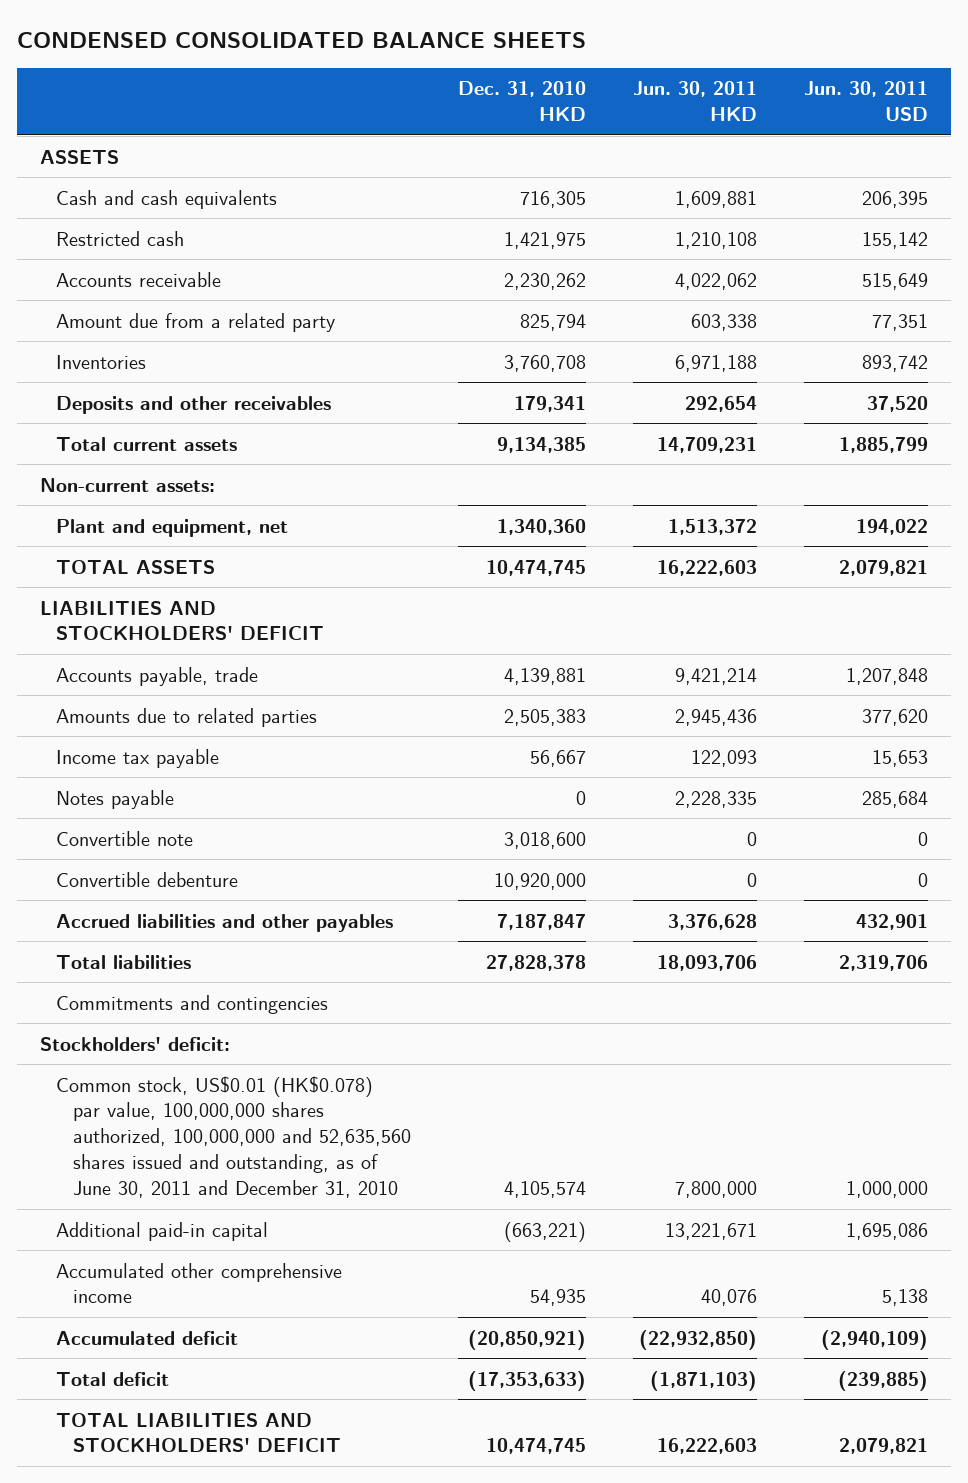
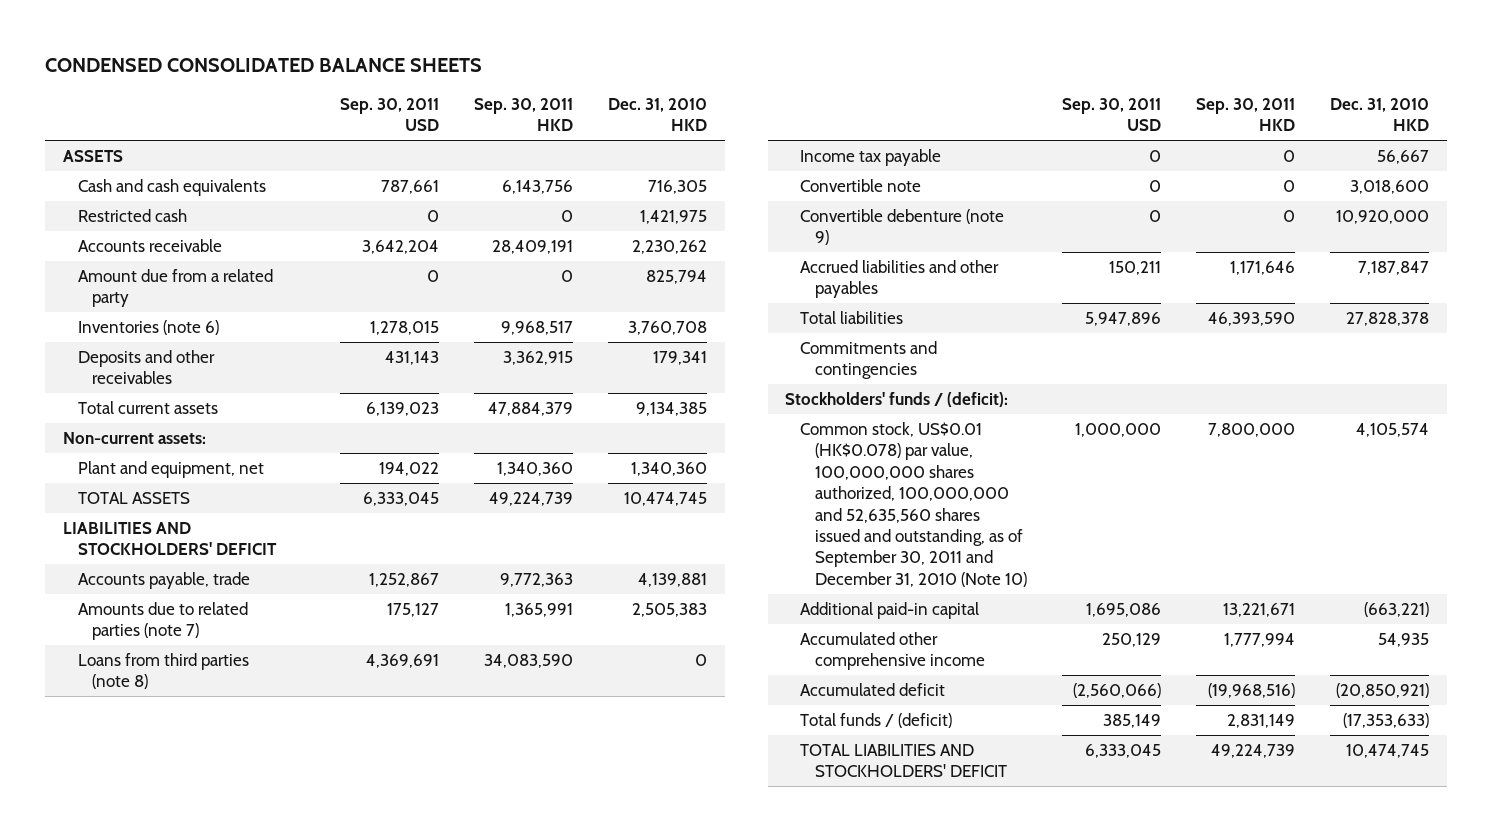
- | Dec. 31, 2010 HKD | Jun. 30, 2011 HKD | Jun. 30, 2011 USD
+ | Sep. 30, 2011 USD | Sep. 30, 2011 HKD | Dec. 31, 2010 HKD
- Inventories | 3,760,708 | 6,971,188 | 893,742
+ Inventories (note 6) | 1,278,015 | 9,968,517 | 3,760,708
- Amounts due to related parties | 2,505,383 | 2,945,436 | 377,620
+ Amounts due to related parties (note 7) | 175,127 | 1,365,991 | 2,505,383
+ Loans from third parties (note 8) | 4,369,691 | 34,083,590 | 0
- Notes payable | 0 | 2,228,335 | 285,684
- Convertible debenture | 10,920,000 | 0 | 0
+ Convertible debenture (note 9) | 0 | 0 | 10,920,000
- Stockholders' deficit:
- Common stock, US$0.01 (HK$0.078) par value, 100,000,000 shares authorized, 100,000,000 and 52,635,560 shares issued and outstanding, as of June 30, 2011 and December 31, 2010 | 4,105,574 | 7,800,000 | 1,000,000
+ Stockholders' funds / (deficit):
+ Common stock, US$0.01 (HK$0.078) par value, 100,000,000 shares authorized, 100,000,000 and 52,635,560 shares issued and outstanding, as of September 30, 2011 and December 31, 2010 (Note 10) | 1,000,000 | 7,800,000 | 4,105,574
- Total deficit | (17,353,633) | (1,871,103) | (239,885)
+ Total funds / (deficit) | 385,149 | 2,831,149 | (17,353,633)

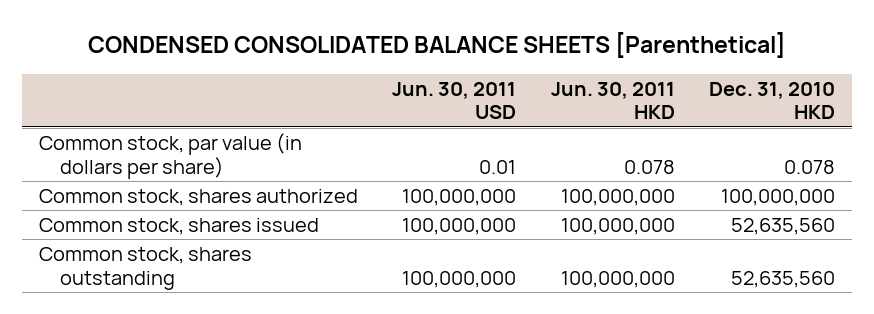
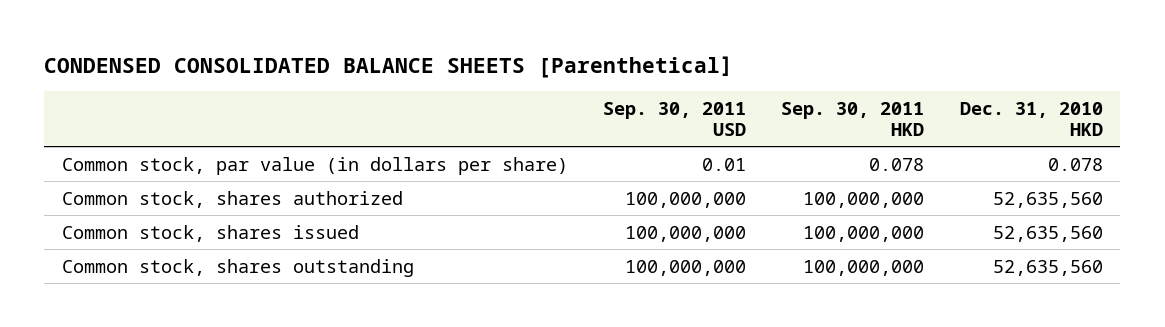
- | Jun. 30, 2011 USD | Jun. 30, 2011 HKD | Dec. 31, 2010 HKD
+ | Sep. 30, 2011 USD | Sep. 30, 2011 HKD | Dec. 31, 2010 HKD
- Common stock, shares authorized | 100,000,000 | 100,000,000 | 100,000,000
+ Common stock, shares authorized | 100,000,000 | 100,000,000 | 52,635,560

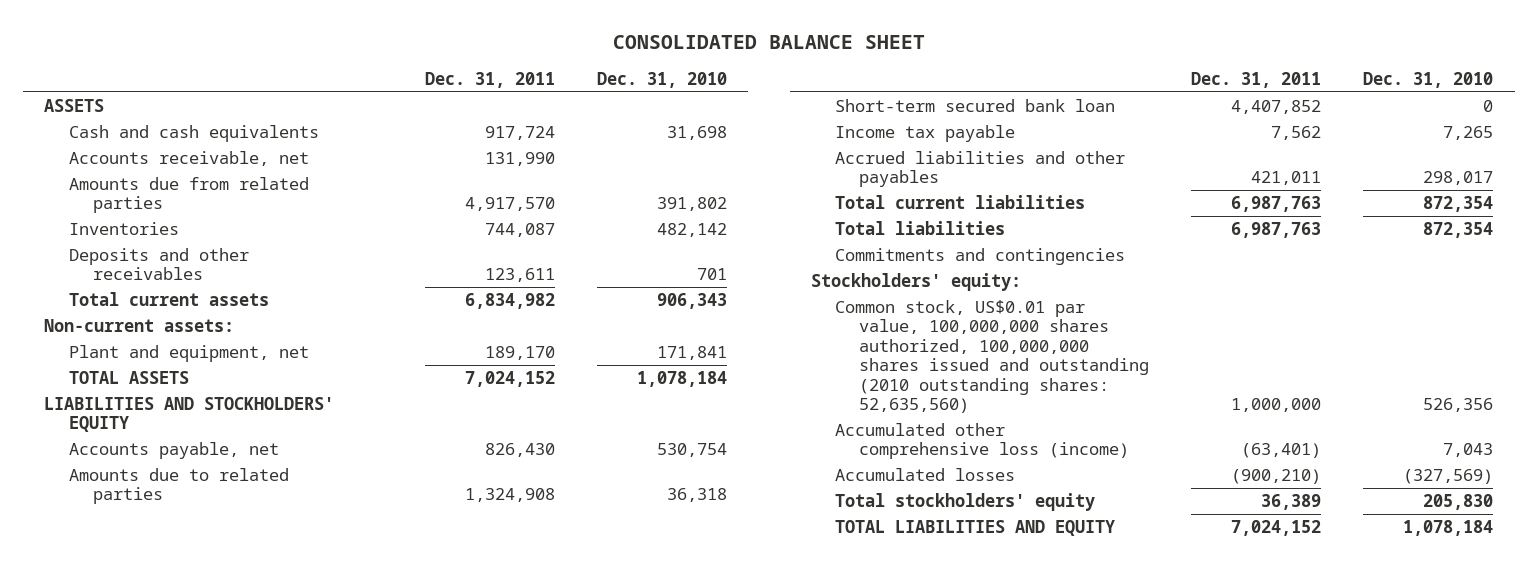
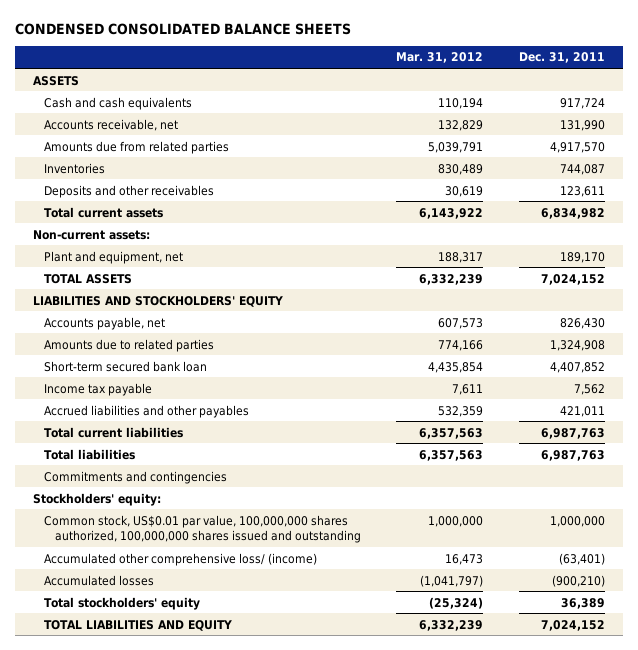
- CONSOLIDATED BALANCE SHEET
+ CONDENSED CONSOLIDATED BALANCE SHEETS
- | Dec. 31, 2011 | Dec. 31, 2010
+ | Mar. 31, 2012 | Dec. 31, 2011
- Common stock, US$0.01 par value, 100,000,000 shares authorized, 100,000,000 shares issued and outstanding (2010 outstanding shares: 52,635,560) | 1,000,000 | 526,356
- Accumulated other comprehensive loss (income) | (63,401) | 7,043
+ Common stock, US$0.01 par value, 100,000,000 shares authorized, 100,000,000 shares issued and outstanding | 1,000,000 | 1,000,000
+ Accumulated other comprehensive loss/ (income) | 16,473 | (63,401)

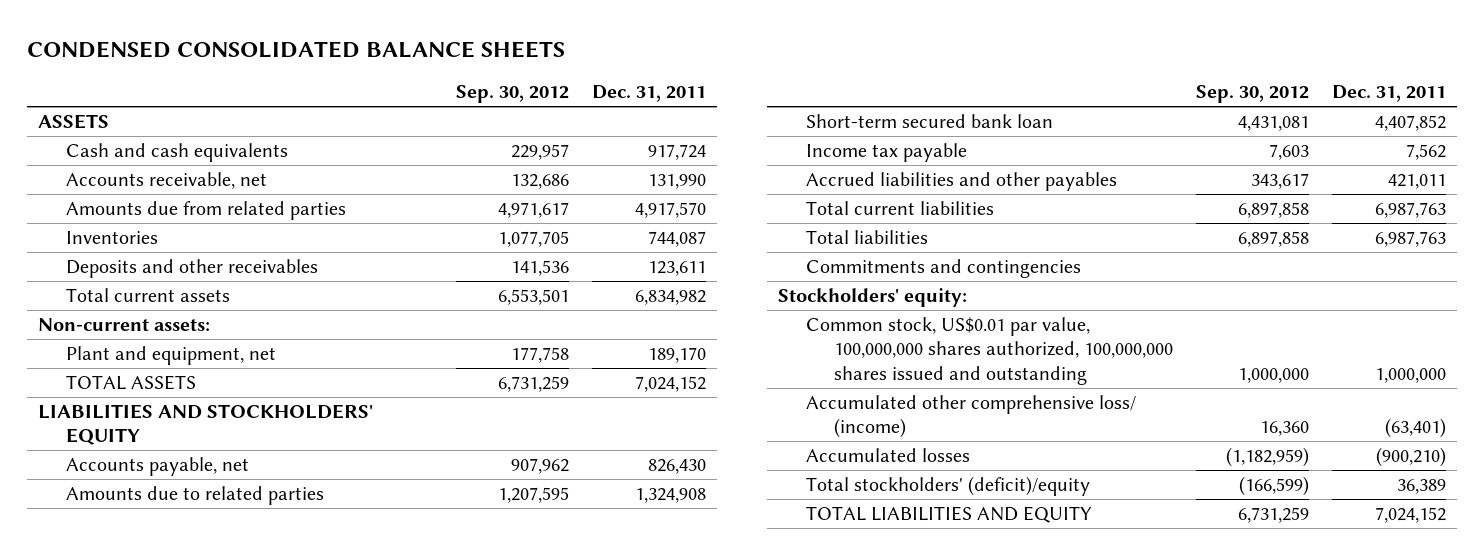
- | Mar. 31, 2012 | Dec. 31, 2011
+ | Sep. 30, 2012 | Dec. 31, 2011
- Total stockholders' equity | (25,324) | 36,389
+ Total stockholders' (deficit)/equity | (166,599) | 36,389

